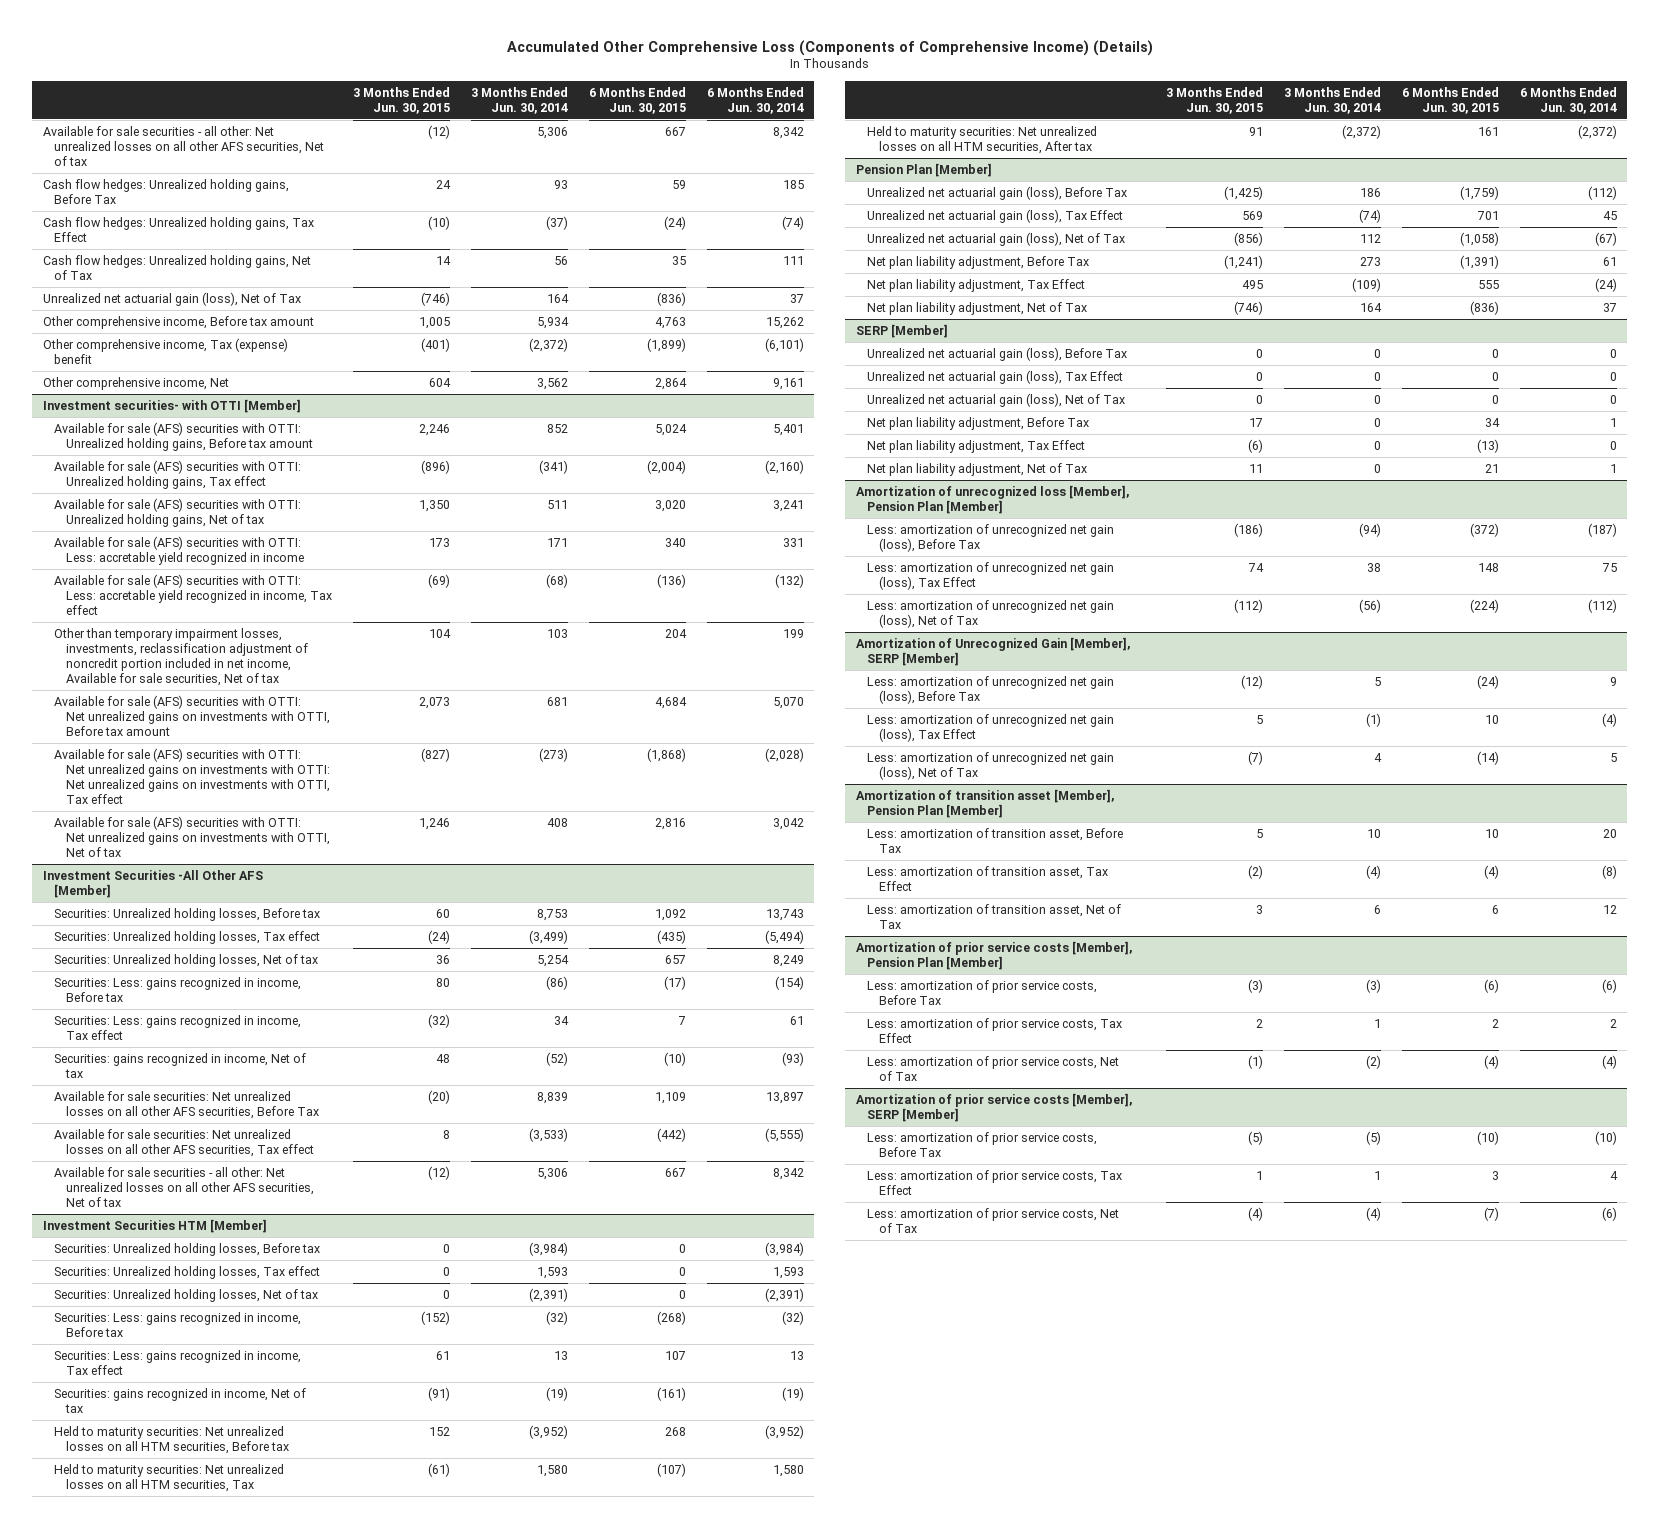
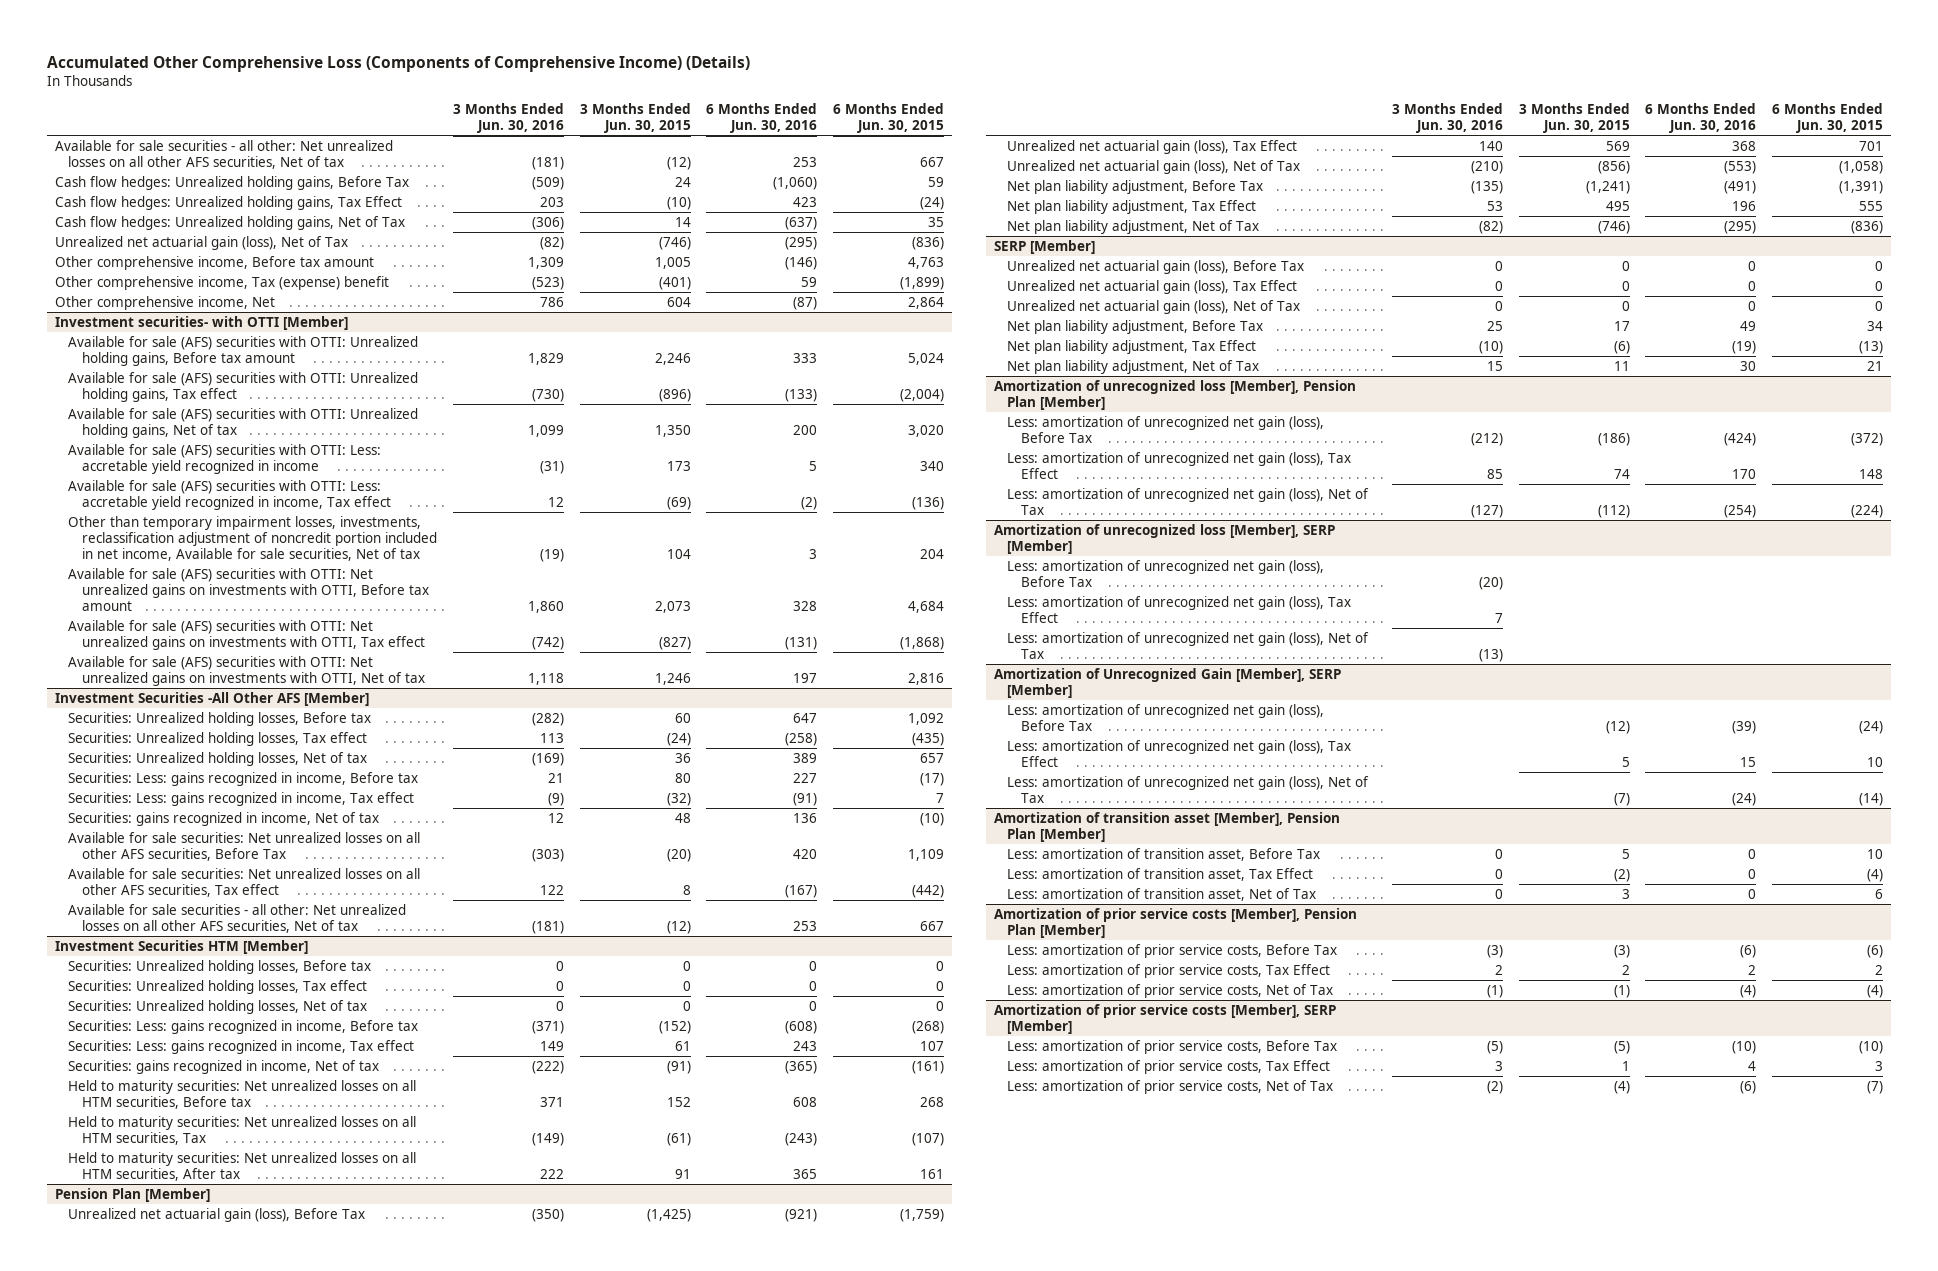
- | 3 Months Ended Jun. 30, 2015 | 3 Months Ended Jun. 30, 2014 | 6 Months Ended Jun. 30, 2015 | 6 Months Ended Jun. 30, 2014
+ | 3 Months Ended Jun. 30, 2016 | 3 Months Ended Jun. 30, 2015 | 6 Months Ended Jun. 30, 2016 | 6 Months Ended Jun. 30, 2015
@ Investment securities- with OTTI [Member]
- Available for sale (AFS) securities with OTTI: Net unrealized gains on investments with OTTI: Net unrealized gains on investments with OTTI, Tax effect | (827) | (273) | (1,868) | (2,028)
+ Available for sale (AFS) securities with OTTI: Net unrealized gains on investments with OTTI, Tax effect | (742) | (827) | (131) | (1,868)
+ Amortization of unrecognized loss [Member], SERP [Member]
+ Less: amortization of unrecognized net gain (loss), Before Tax | (20) | | |
+ Less: amortization of unrecognized net gain (loss), Tax Effect | 7 | | |
+ Less: amortization of unrecognized net gain (loss), Net of Tax | (13) | | |

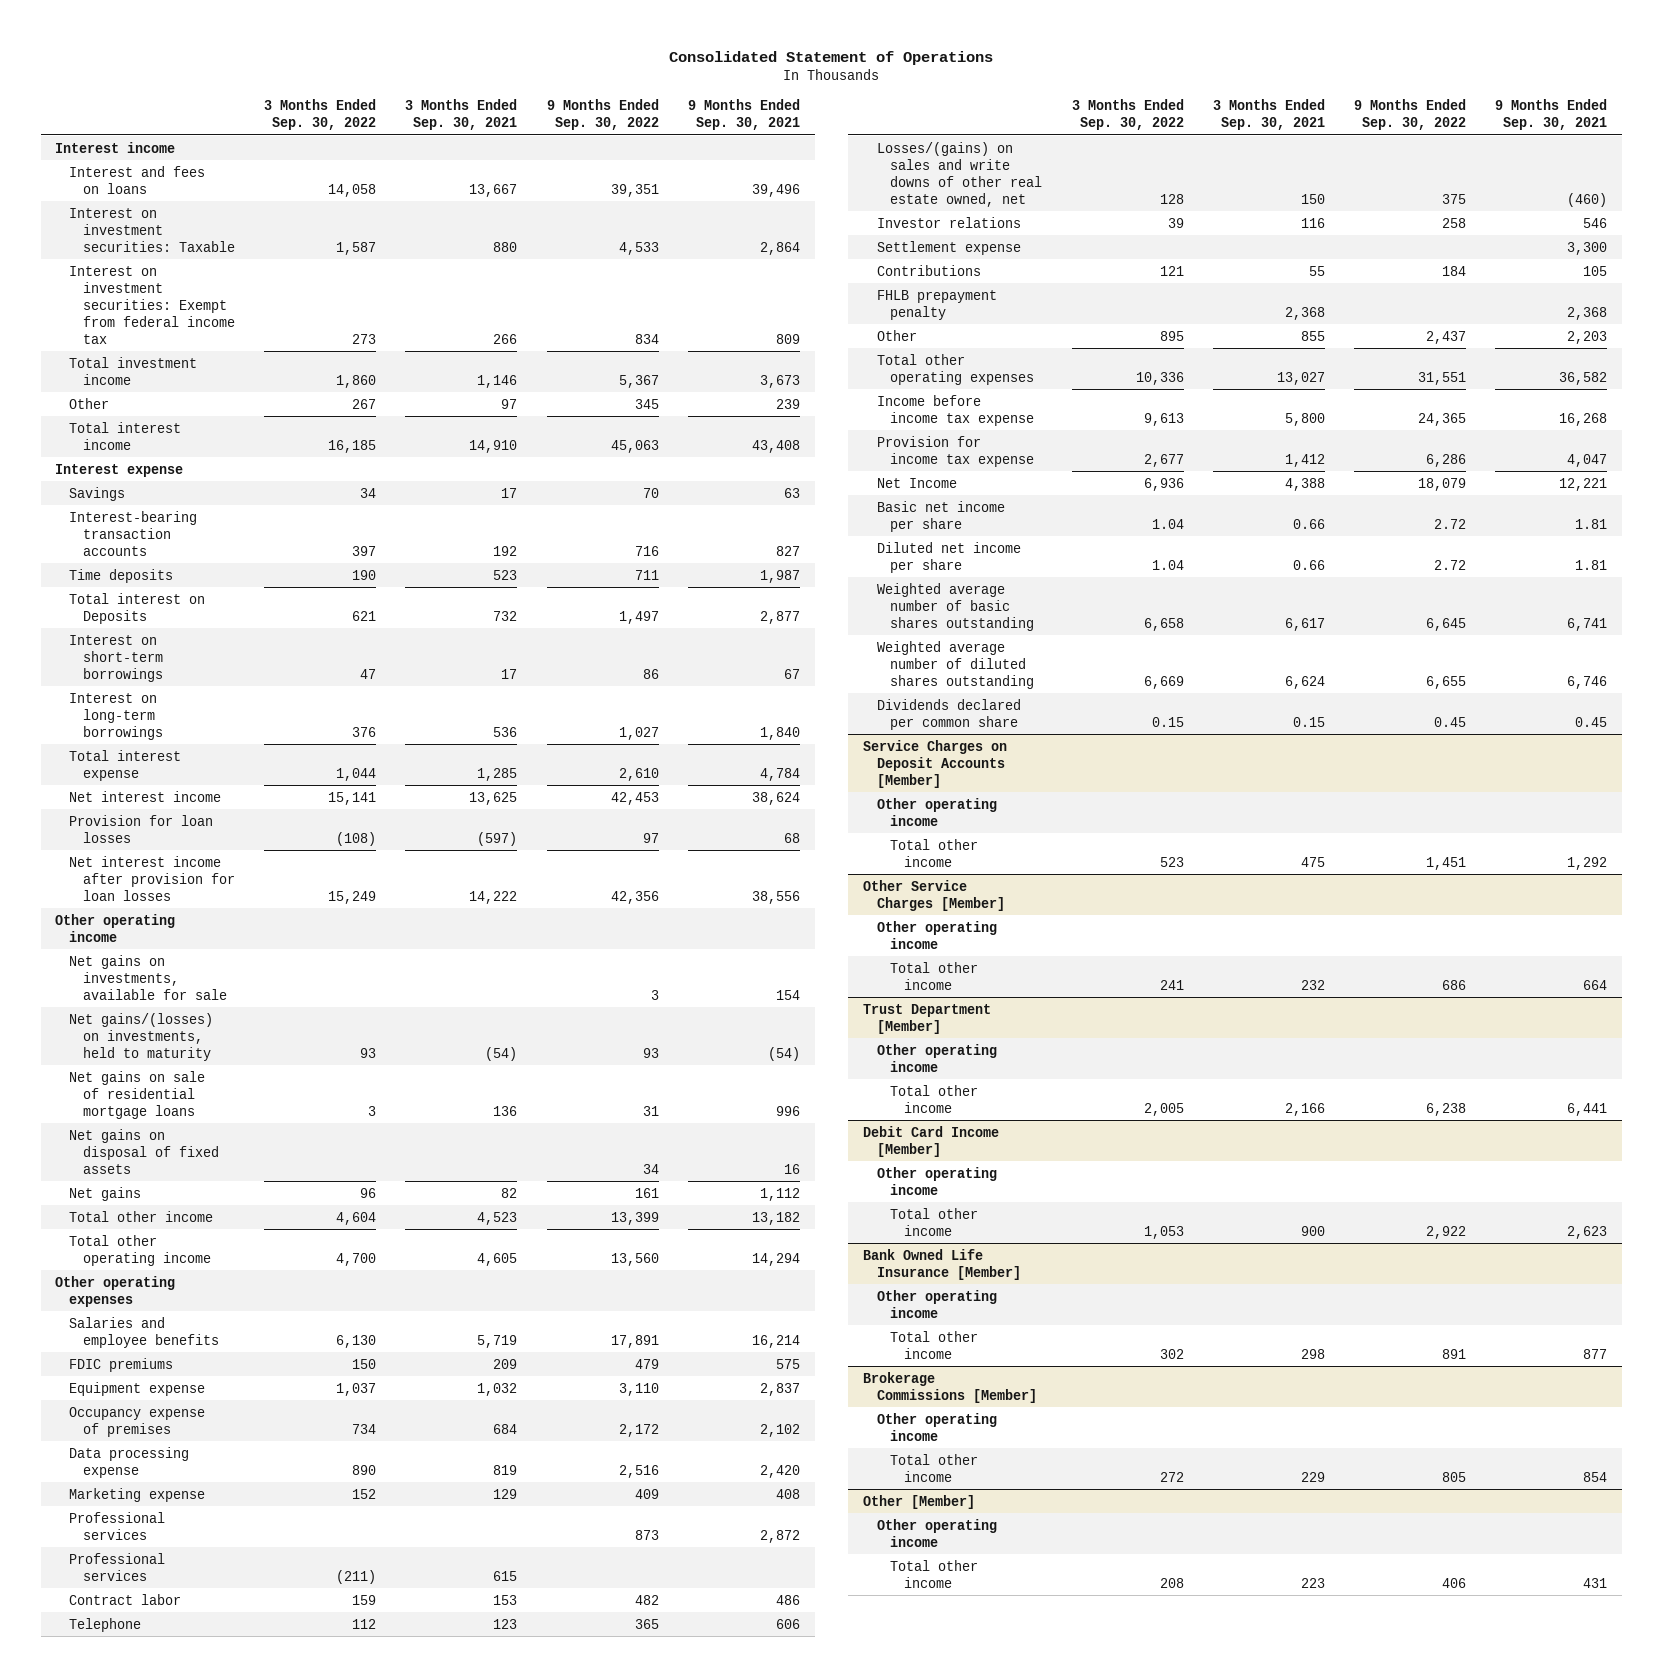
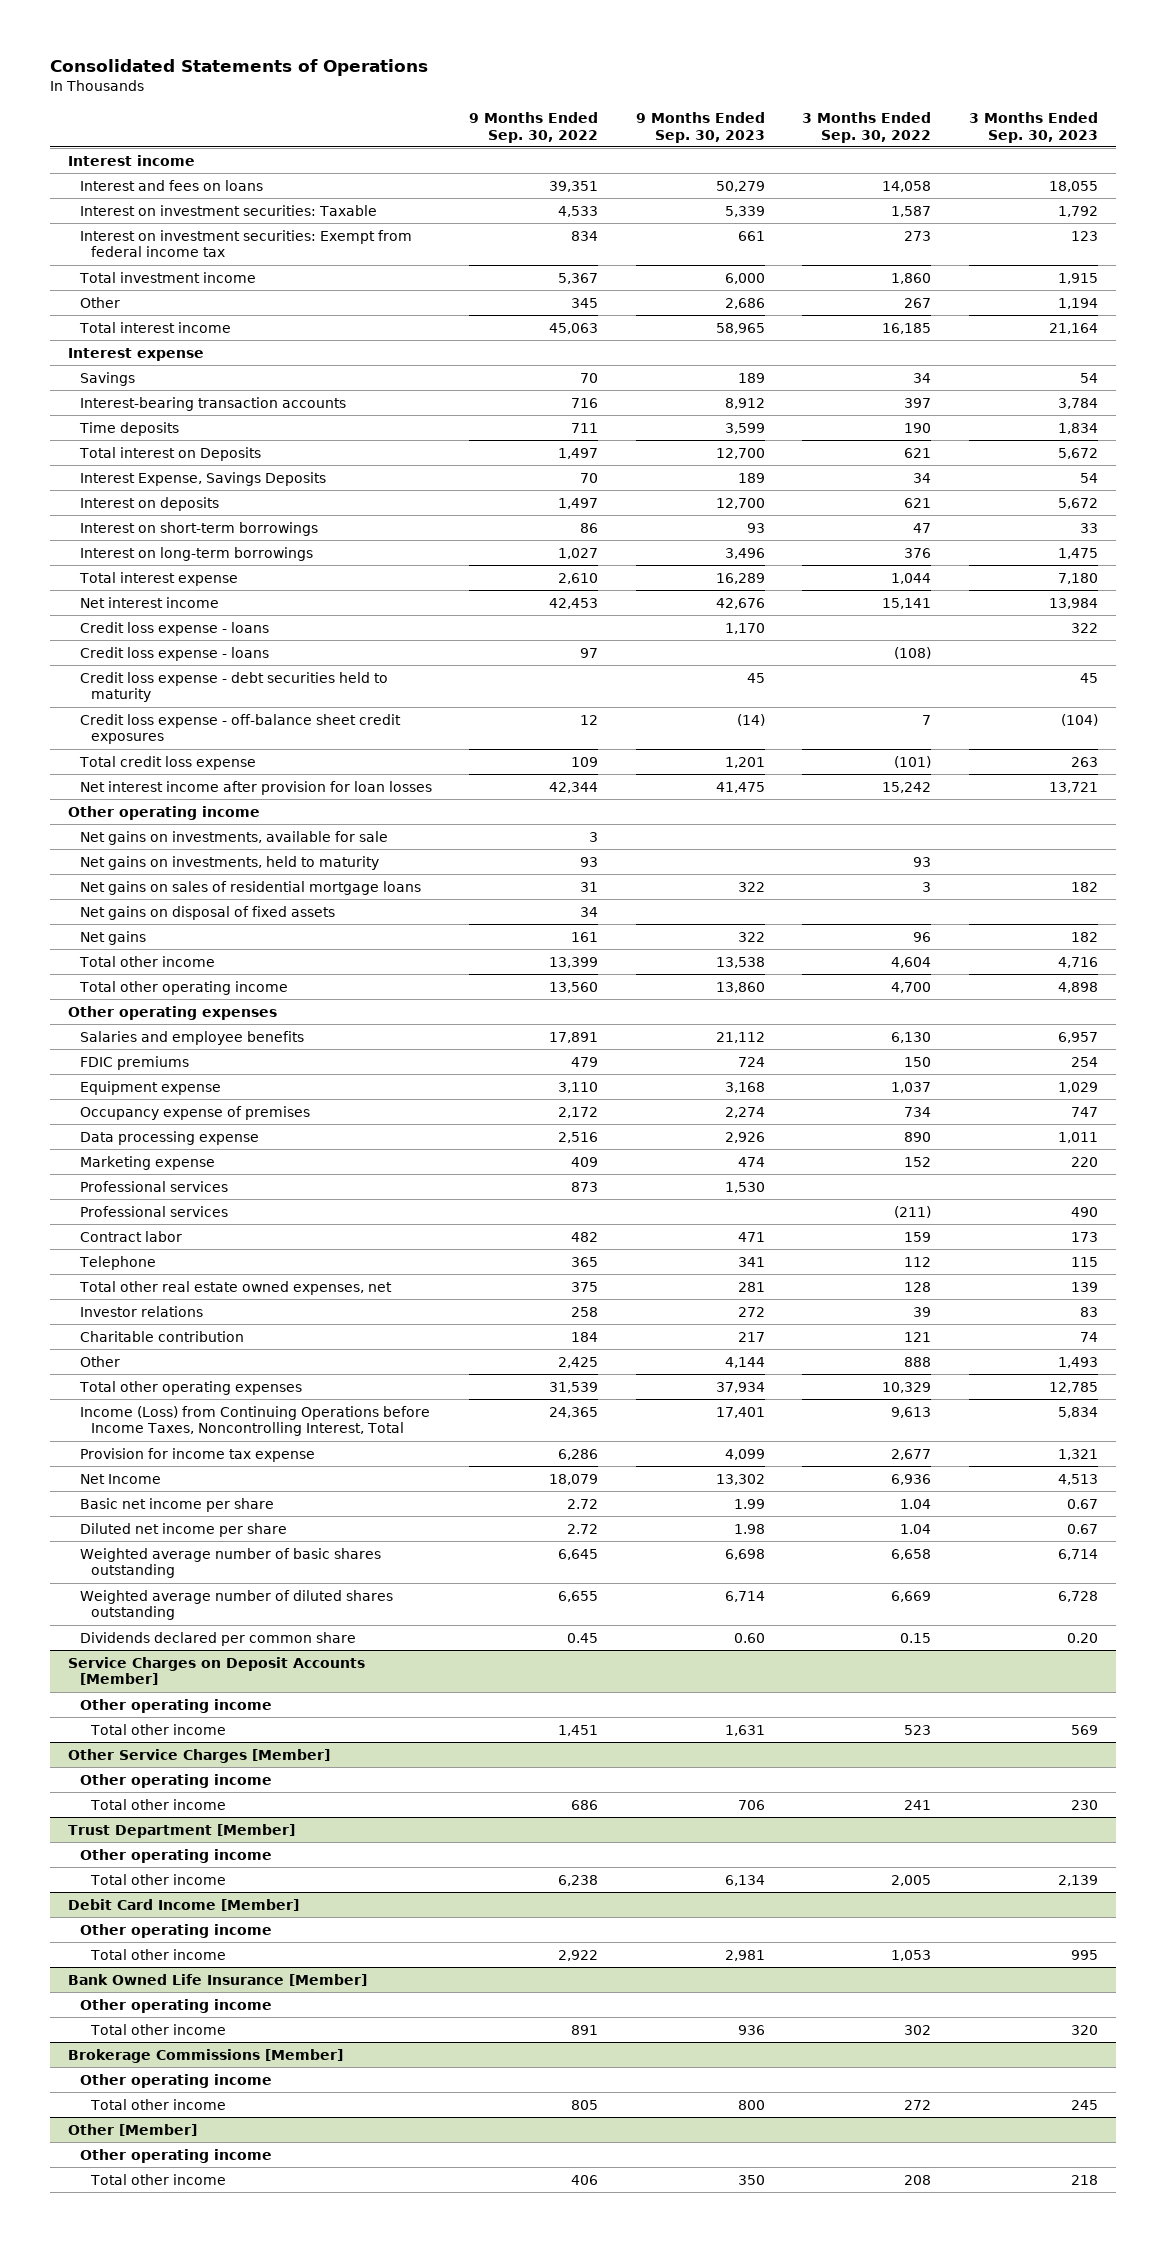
- Consolidated Statement of Operations
+ Consolidated Statements of Operations
- | 3 Months Ended Sep. 30, 2022 | 3 Months Ended Sep. 30, 2021 | 9 Months Ended Sep. 30, 2022 | 9 Months Ended Sep. 30, 2021
+ | 9 Months Ended Sep. 30, 2022 | 9 Months Ended Sep. 30, 2023 | 3 Months Ended Sep. 30, 2022 | 3 Months Ended Sep. 30, 2023
+ Interest Expense, Savings Deposits | 70 | 189 | 34 | 54
+ Interest on deposits | 1,497 | 12,700 | 621 | 5,672
- Provision for loan losses | (108) | (597) | 97 | 68
- Net interest income after provision for loan losses | 15,249 | 14,222 | 42,356 | 38,556
+ Credit loss expense - loans | | 1,170 | | 322
+ Credit loss expense - loans | 97 | | (108) |
+ Credit loss expense - debt securities held to maturity | | 45 | | 45
+ Credit loss expense - off-balance sheet credit exposures | 12 | (14) | 7 | (104)
+ Total credit loss expense | 109 | 1,201 | (101) | 263
+ Net interest income after provision for loan losses | 42,344 | 41,475 | 15,242 | 13,721
- Net gains/(losses) on investments, held to maturity | 93 | (54) | 93 | (54)
- Net gains on sale of residential mortgage loans | 3 | 136 | 31 | 996
+ Net gains on investments, held to maturity | 93 | | 93 |
+ Net gains on sales of residential mortgage loans | 31 | 322 | 3 | 182
- Losses/(gains) on sales and write downs of other real estate owned, net | 128 | 150 | 375 | (460)
+ Total other real estate owned expenses, net | 375 | 281 | 128 | 139
- Settlement expense | | | | 3,300
- Contributions | 121 | 55 | 184 | 105
- FHLB prepayment penalty | | 2,368 | | 2,368
- Other | 895 | 855 | 2,437 | 2,203
- Total other operating expenses | 10,336 | 13,027 | 31,551 | 36,582
- Income before income tax expense | 9,613 | 5,800 | 24,365 | 16,268
+ Charitable contribution | 184 | 217 | 121 | 74
+ Other | 2,425 | 4,144 | 888 | 1,493
+ Total other operating expenses | 31,539 | 37,934 | 10,329 | 12,785
+ Income (Loss) from Continuing Operations before Income Taxes, Noncontrolling Interest, Total | 24,365 | 17,401 | 9,613 | 5,834

